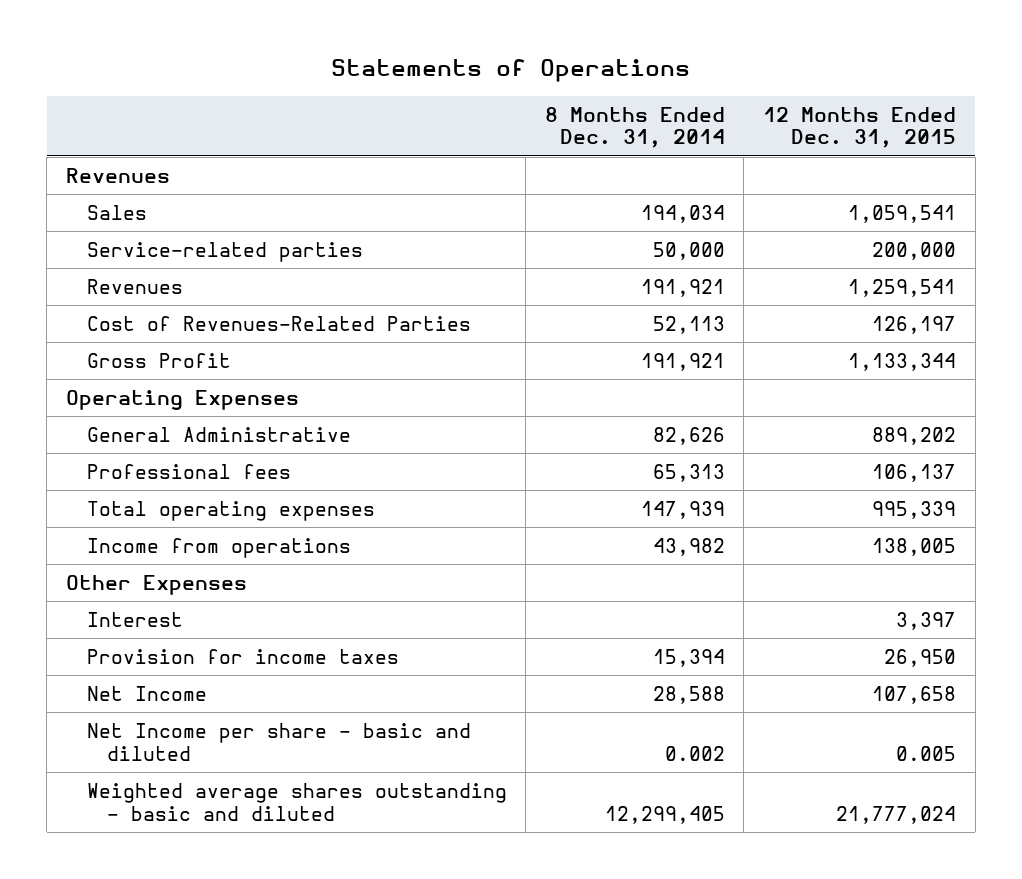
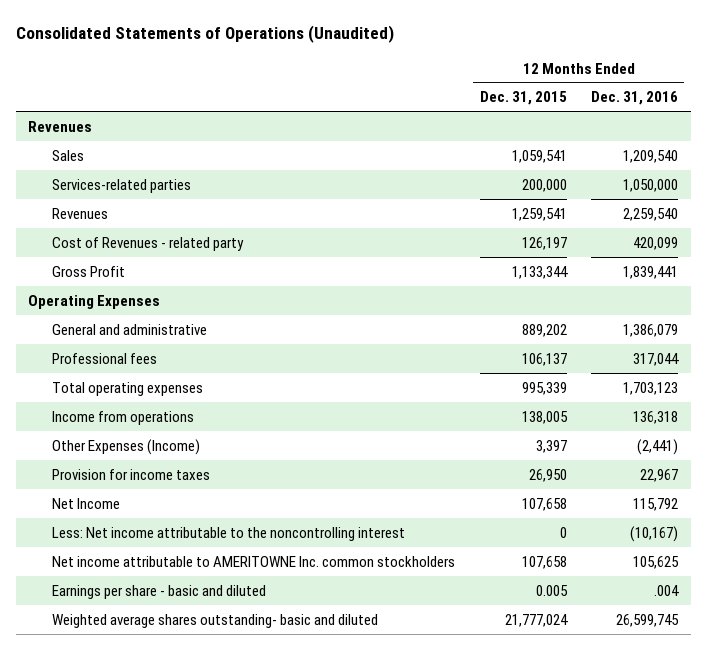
- Statements of Operations
+ Consolidated Statements of Operations (Unaudited)
- | 8 Months Ended Dec. 31, 2014 | 12 Months Ended Dec. 31, 2015
+ | 12 Months Ended Dec. 31, 2015 | 12 Months Ended Dec. 31, 2016
- Service-related parties | 50,000 | 200,000
+ Services-related parties | 200,000 | 1,050,000
- Cost of Revenues-Related Parties | 52,113 | 126,197
+ Cost of Revenues - related party | 126,197 | 420,099
- General Administrative | 82,626 | 889,202
+ General and administrative | 889,202 | 1,386,079
- Other Expenses
- Interest | | 3,397
+ Other Expenses (Income) | 3,397 | (2,441)
- Net Income per share - basic and diluted | 0.002 | 0.005
- Weighted average shares outstanding - basic and diluted | 12,299,405 | 21,777,024
+ Less: Net income attributable to the noncontrolling interest | 0 | (10,167)
+ Net income attributable to AMERITOWNE Inc. common stockholders | 107,658 | 105,625
+ Earnings per share - basic and diluted | 0.005 | .004
+ Weighted average shares outstanding- basic and diluted | 21,777,024 | 26,599,745

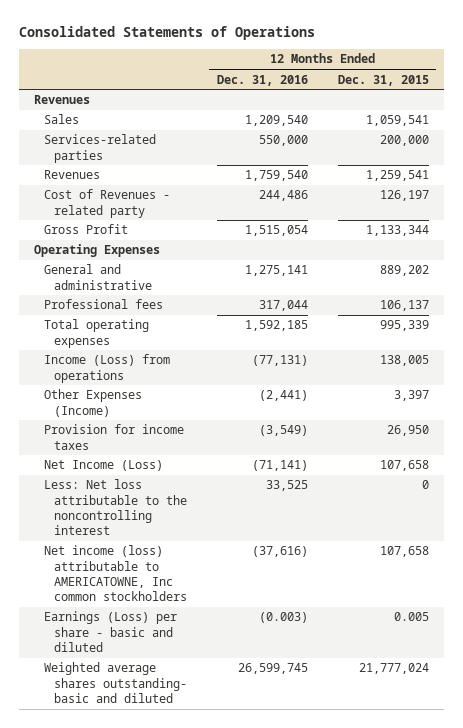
- Consolidated Statements of Operations (Unaudited)
+ Consolidated Statements of Operations
- | 12 Months Ended Dec. 31, 2015 | 12 Months Ended Dec. 31, 2016
+ | 12 Months Ended Dec. 31, 2016 | 12 Months Ended Dec. 31, 2015
- Services-related parties | 200,000 | 1,050,000
- Revenues | 1,259,541 | 2,259,540
- Cost of Revenues - related party | 126,197 | 420,099
- Gross Profit | 1,133,344 | 1,839,441
+ Services-related parties | 550,000 | 200,000
+ Revenues | 1,759,540 | 1,259,541
+ Cost of Revenues - related party | 244,486 | 126,197
+ Gross Profit | 1,515,054 | 1,133,344
- General and administrative | 889,202 | 1,386,079
+ General and administrative | 1,275,141 | 889,202
- Total operating expenses | 995,339 | 1,703,123
- Income from operations | 138,005 | 136,318
+ Total operating expenses | 1,592,185 | 995,339
+ Income (Loss) from operations | (77,131) | 138,005
- Provision for income taxes | 26,950 | 22,967
- Net Income | 107,658 | 115,792
- Less: Net income attributable to the noncontrolling interest | 0 | (10,167)
- Net income attributable to AMERITOWNE Inc. common stockholders | 107,658 | 105,625
- Earnings per share - basic and diluted | 0.005 | .004
+ Provision for income taxes | (3,549) | 26,950
+ Net Income (Loss) | (71,141) | 107,658
+ Less: Net loss attributable to the noncontrolling interest | 33,525 | 0
+ Net income (loss) attributable to AMERICATOWNE, Inc common stockholders | (37,616) | 107,658
+ Earnings (Loss) per share - basic and diluted | (0.003) | 0.005

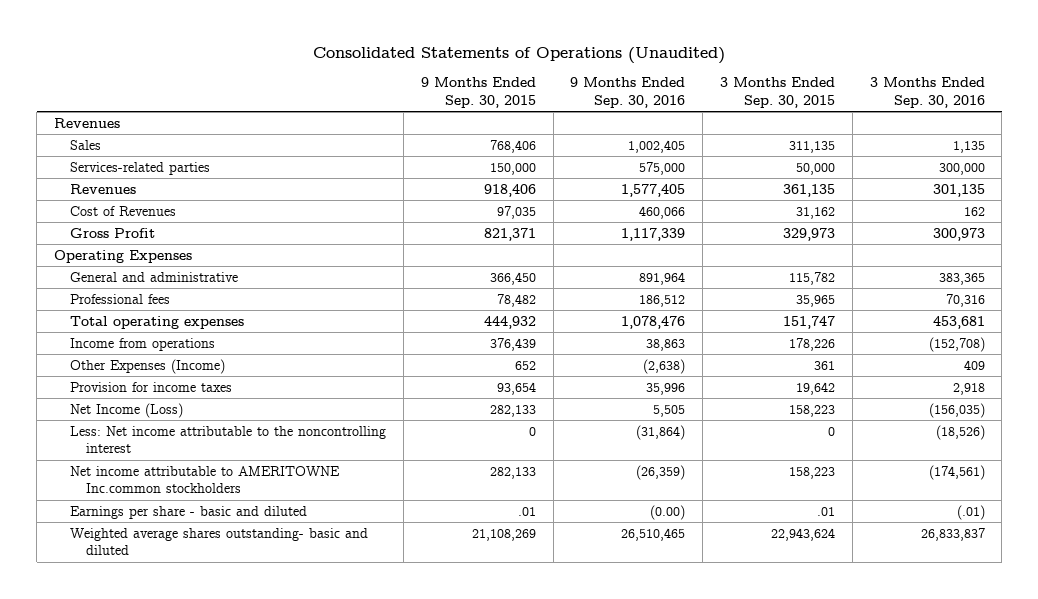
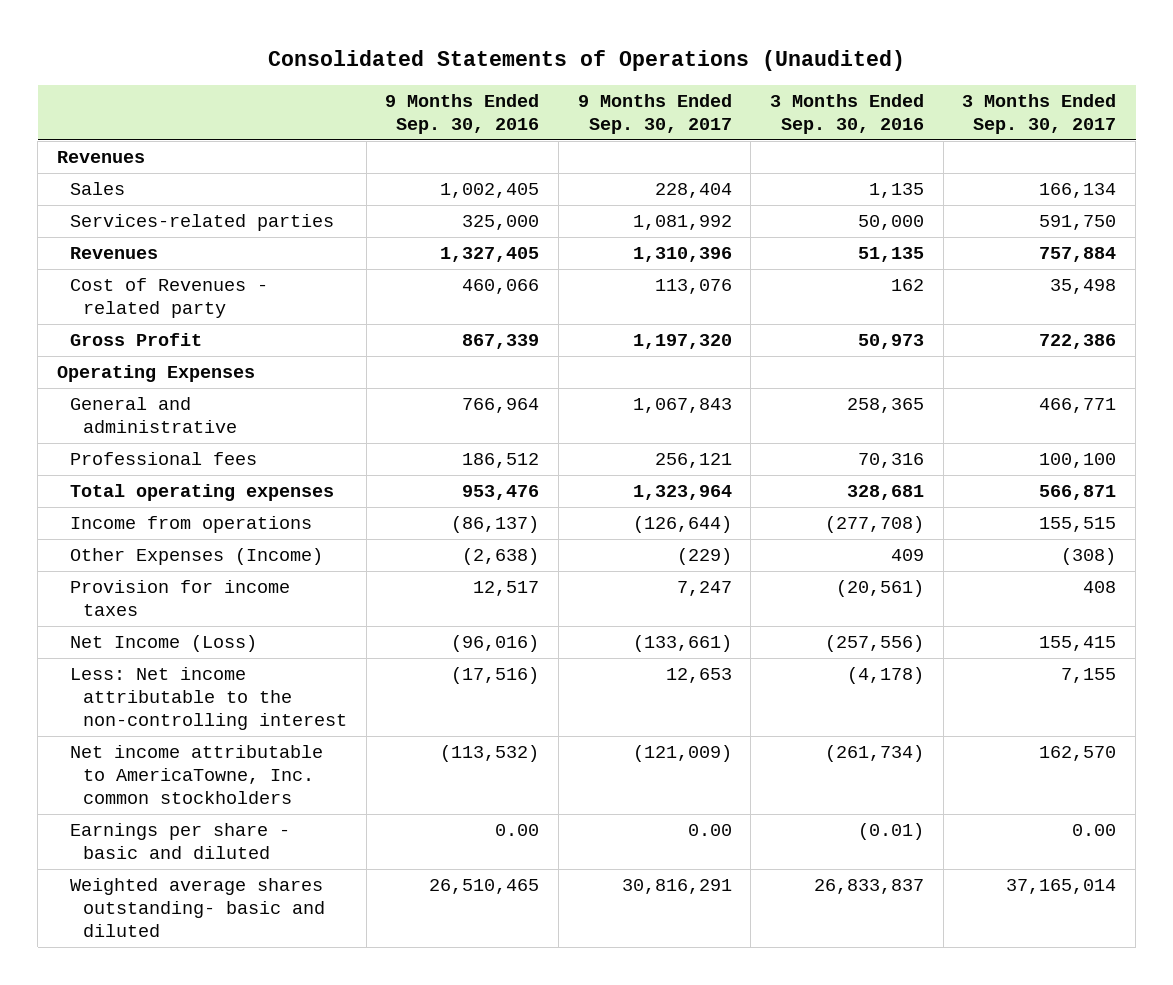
- | 9 Months Ended Sep. 30, 2015 | 9 Months Ended Sep. 30, 2016 | 3 Months Ended Sep. 30, 2015 | 3 Months Ended Sep. 30, 2016
+ | 9 Months Ended Sep. 30, 2016 | 9 Months Ended Sep. 30, 2017 | 3 Months Ended Sep. 30, 2016 | 3 Months Ended Sep. 30, 2017
- Services-related parties | 150,000 | 575,000 | 50,000 | 300,000
- Revenues | 918,406 | 1,577,405 | 361,135 | 301,135
- Cost of Revenues | 97,035 | 460,066 | 31,162 | 162
- Gross Profit | 821,371 | 1,117,339 | 329,973 | 300,973
+ Services-related parties | 325,000 | 1,081,992 | 50,000 | 591,750
+ Revenues | 1,327,405 | 1,310,396 | 51,135 | 757,884
+ Cost of Revenues - related party | 460,066 | 113,076 | 162 | 35,498
+ Gross Profit | 867,339 | 1,197,320 | 50,973 | 722,386
- General and administrative | 366,450 | 891,964 | 115,782 | 383,365
+ General and administrative | 766,964 | 1,067,843 | 258,365 | 466,771
- Total operating expenses | 444,932 | 1,078,476 | 151,747 | 453,681
- Income from operations | 376,439 | 38,863 | 178,226 | (152,708)
+ Total operating expenses | 953,476 | 1,323,964 | 328,681 | 566,871
+ Income from operations | (86,137) | (126,644) | (277,708) | 155,515
- Provision for income taxes | 93,654 | 35,996 | 19,642 | 2,918
- Net Income (Loss) | 282,133 | 5,505 | 158,223 | (156,035)
- Less: Net income attributable to the noncontrolling interest | 0 | (31,864) | 0 | (18,526)
- Net income attributable to AMERITOWNE Inc.common stockholders | 282,133 | (26,359) | 158,223 | (174,561)
- Earnings per share - basic and diluted | .01 | (0.00) | .01 | (.01)
+ Provision for income taxes | 12,517 | 7,247 | (20,561) | 408
+ Net Income (Loss) | (96,016) | (133,661) | (257,556) | 155,415
+ Less: Net income attributable to the non-controlling interest | (17,516) | 12,653 | (4,178) | 7,155
+ Net income attributable to AmericaTowne, Inc. common stockholders | (113,532) | (121,009) | (261,734) | 162,570
+ Earnings per share - basic and diluted | 0.00 | 0.00 | (0.01) | 0.00

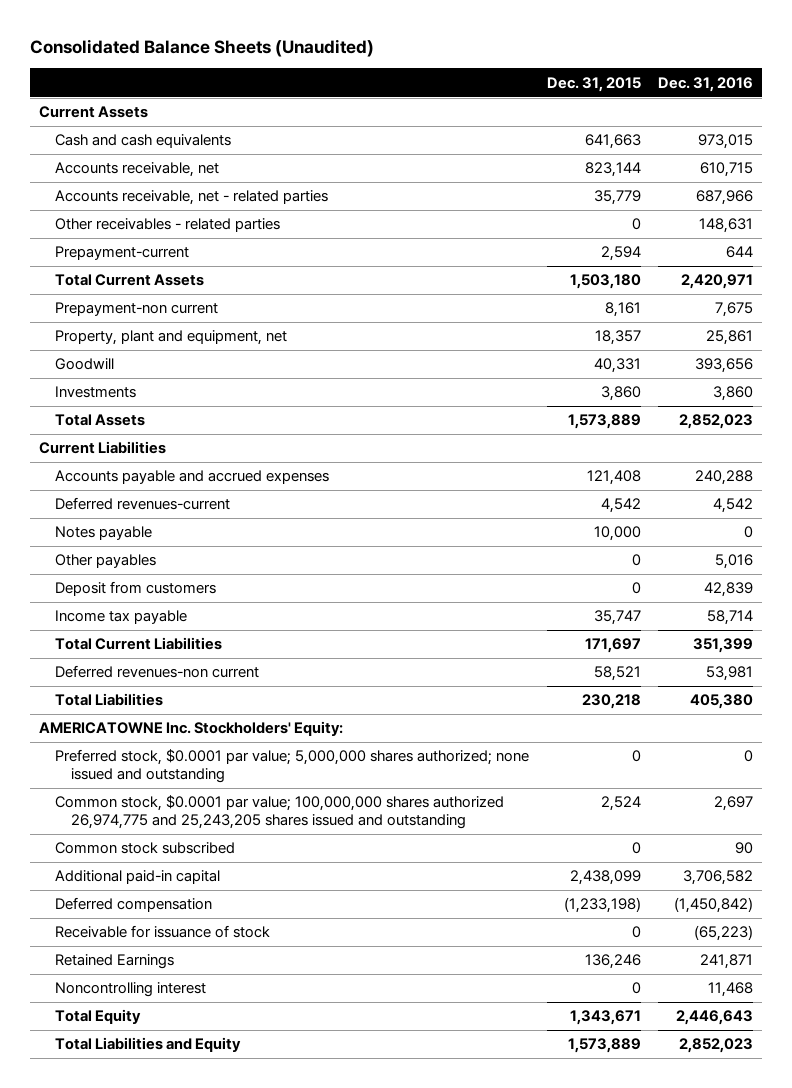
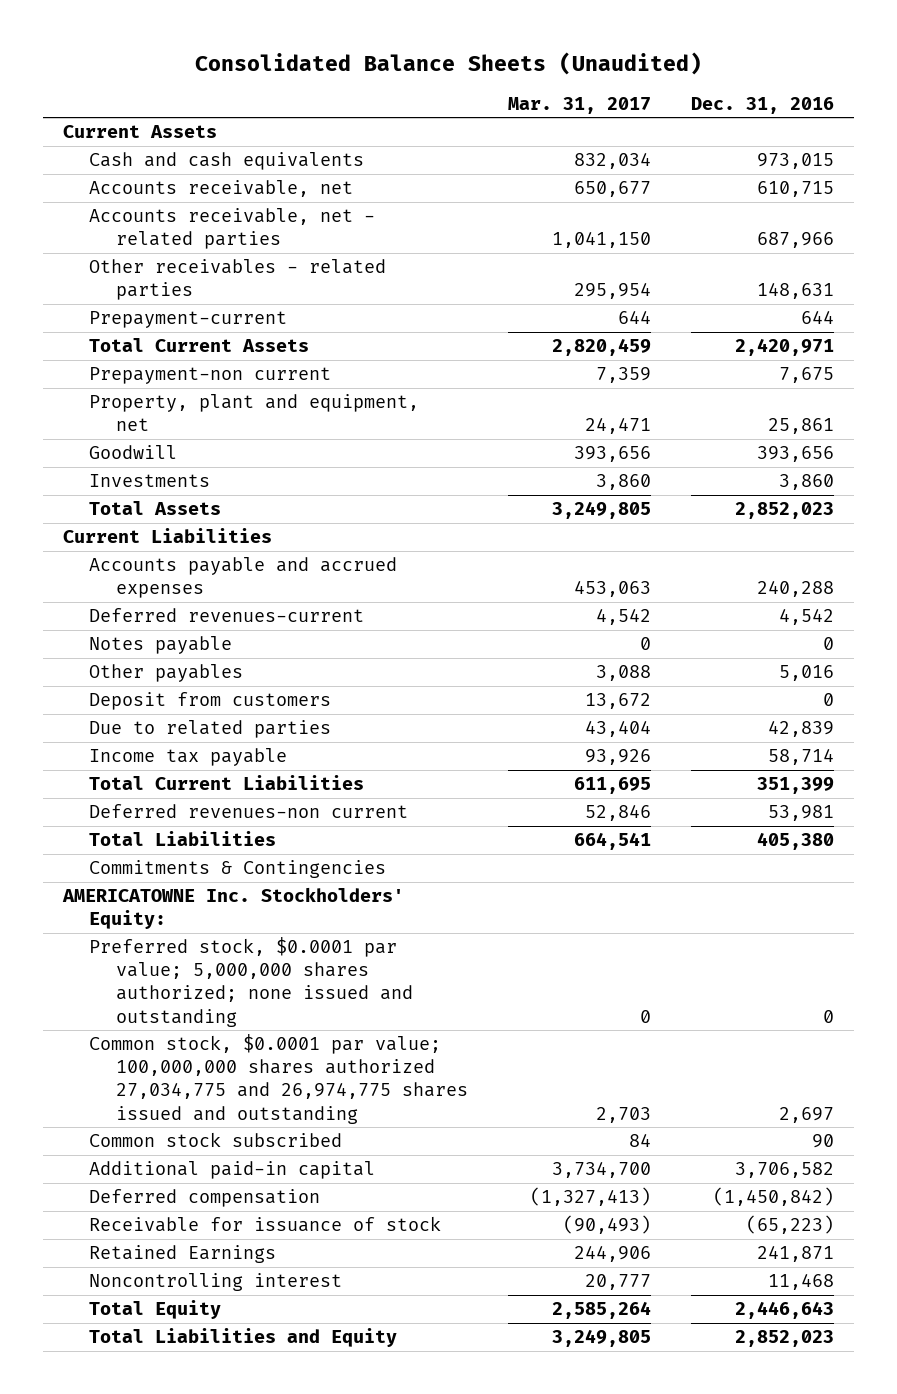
- | Dec. 31, 2015 | Dec. 31, 2016
+ | Mar. 31, 2017 | Dec. 31, 2016
- Deposit from customers | 0 | 42,839
+ Deposit from customers | 13,672 | 0
+ Due to related parties | 43,404 | 42,839
+ Commitments & Contingencies
- Common stock, $0.0001 par value; 100,000,000 shares authorized 26,974,775 and 25,243,205 shares issued and outstanding | 2,524 | 2,697
+ Common stock, $0.0001 par value; 100,000,000 shares authorized 27,034,775 and 26,974,775 shares issued and outstanding | 2,703 | 2,697

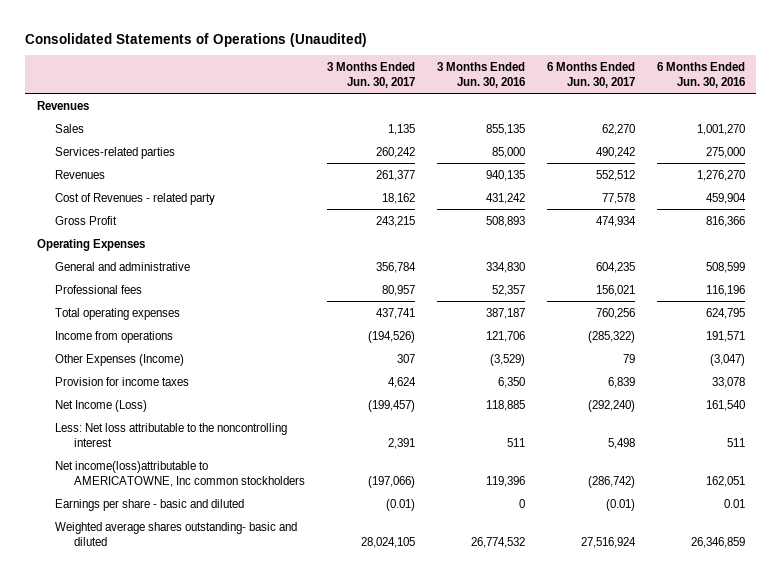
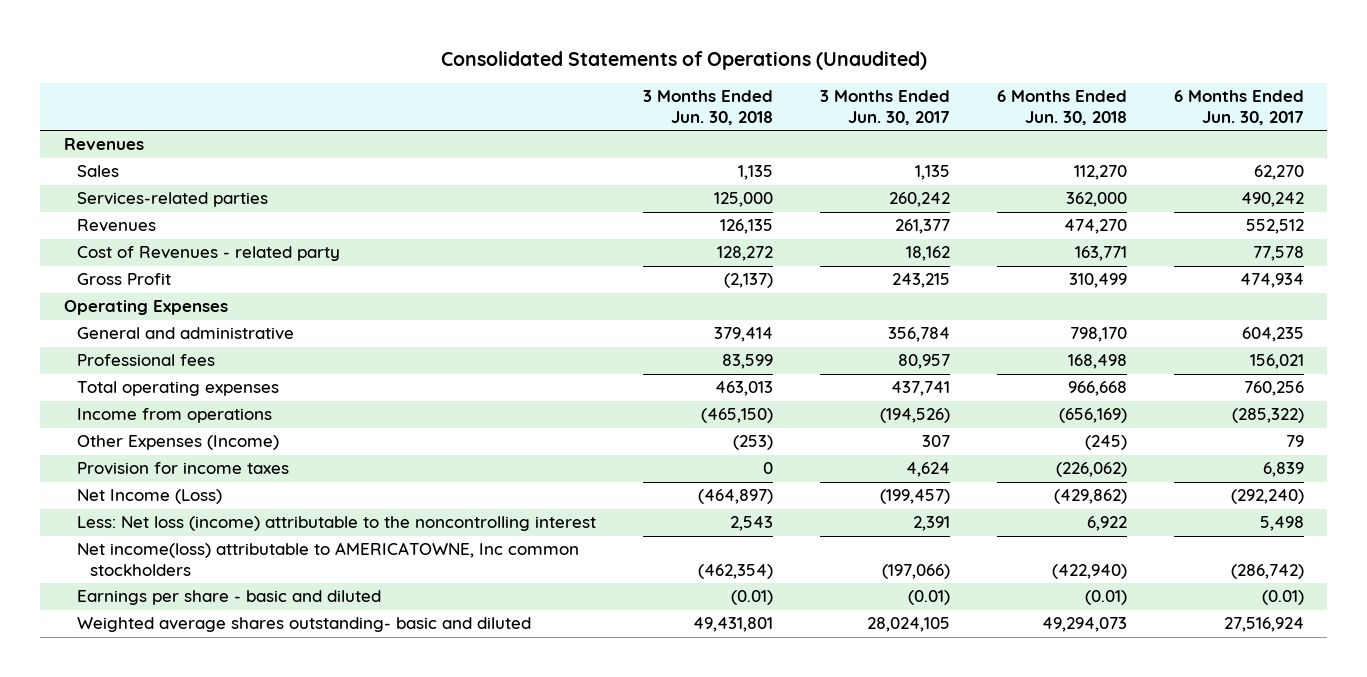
- | 3 Months Ended Jun. 30, 2017 | 3 Months Ended Jun. 30, 2016 | 6 Months Ended Jun. 30, 2017 | 6 Months Ended Jun. 30, 2016
+ | 3 Months Ended Jun. 30, 2018 | 3 Months Ended Jun. 30, 2017 | 6 Months Ended Jun. 30, 2018 | 6 Months Ended Jun. 30, 2017
- Less: Net loss attributable to the noncontrolling interest | 2,391 | 511 | 5,498 | 511
- Net income(loss)attributable to AMERICATOWNE, Inc common stockholders | (197,066) | 119,396 | (286,742) | 162,051
+ Less: Net loss (income) attributable to the noncontrolling interest | 2,543 | 2,391 | 6,922 | 5,498
+ Net income(loss) attributable to AMERICATOWNE, Inc common stockholders | (462,354) | (197,066) | (422,940) | (286,742)

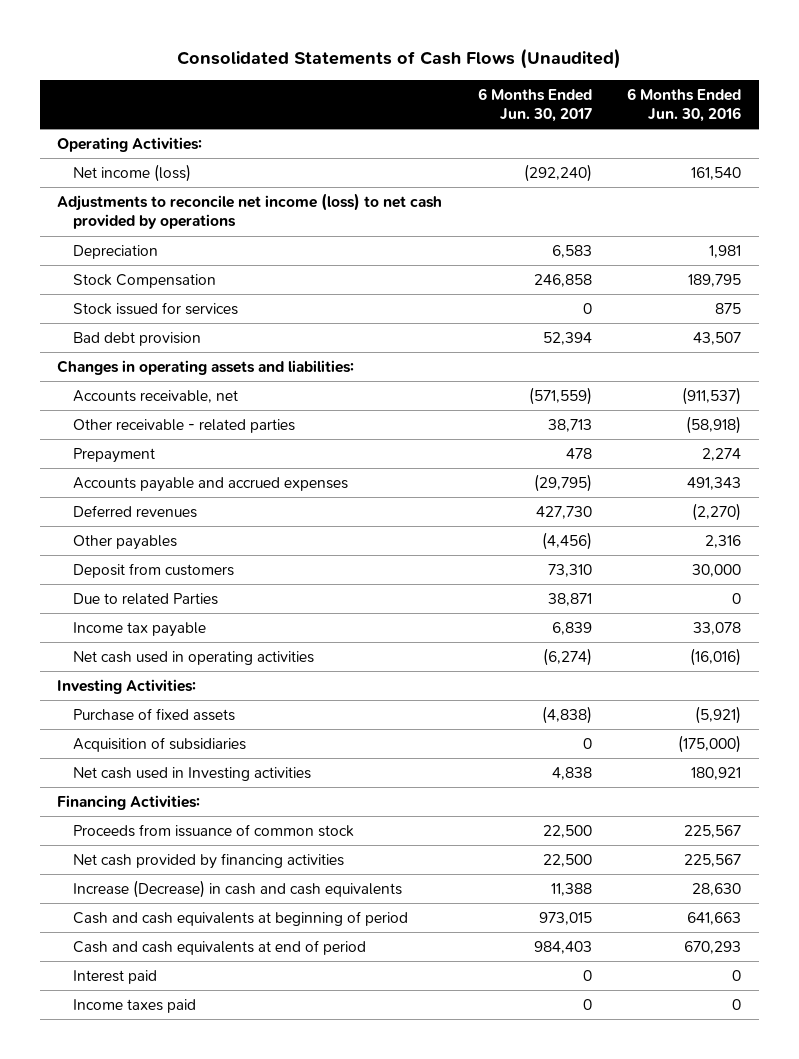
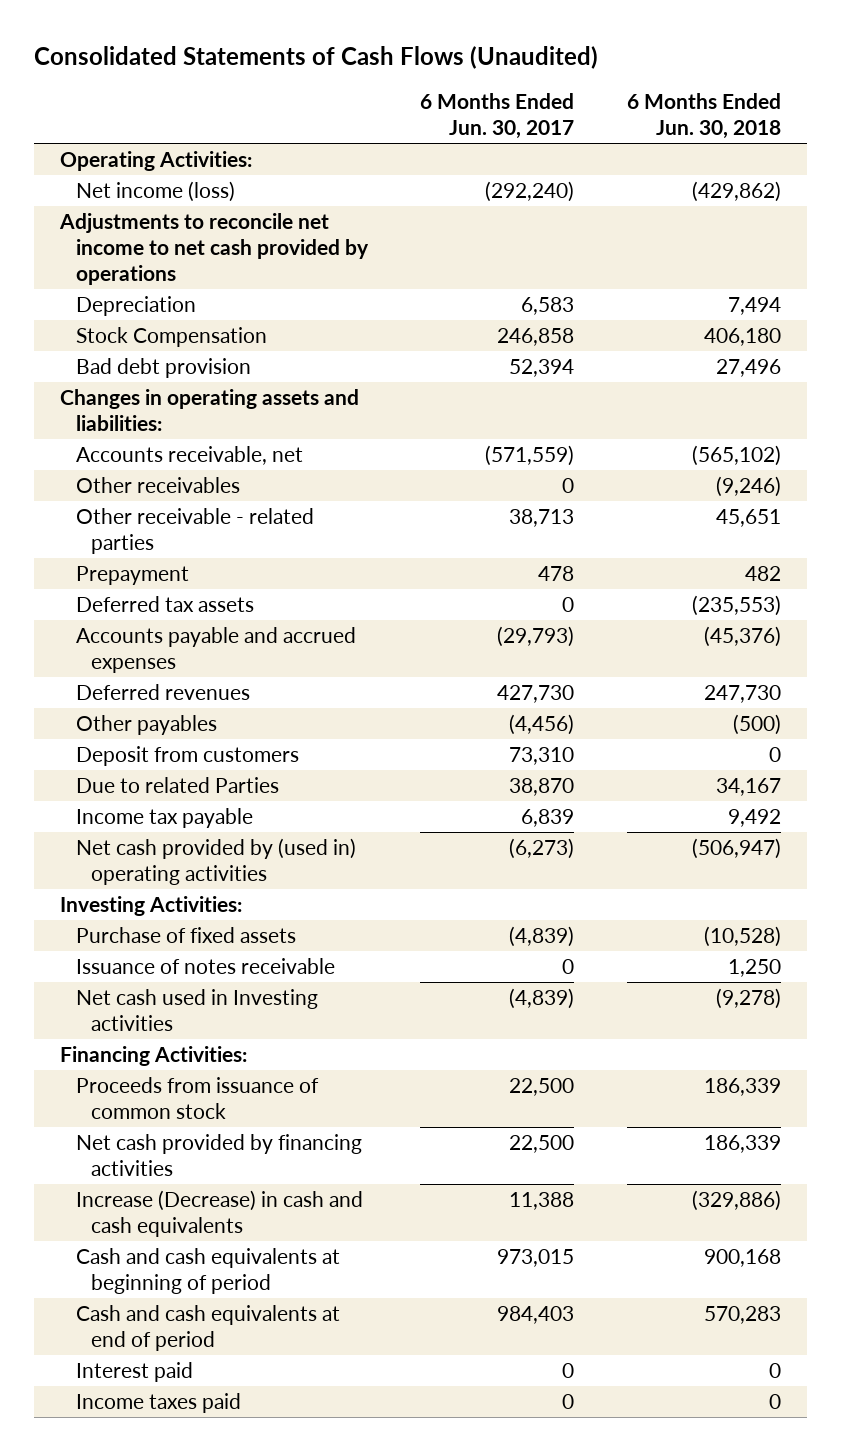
- | 6 Months Ended Jun. 30, 2017 | 6 Months Ended Jun. 30, 2016
+ | 6 Months Ended Jun. 30, 2017 | 6 Months Ended Jun. 30, 2018
- Adjustments to reconcile net income (loss) to net cash provided by operations
+ Adjustments to reconcile net income to net cash provided by operations
- Stock issued for services | 0 | 875
+ Other receivables | 0 | (9,246)
- Accounts payable and accrued expenses | (29,795) | 491,343
+ Deferred tax assets | 0 | (235,553)
+ Accounts payable and accrued expenses | (29,793) | (45,376)
- Due to related Parties | 38,871 | 0
+ Due to related Parties | 38,870 | 34,167
- Net cash used in operating activities | (6,274) | (16,016)
+ Net cash provided by (used in) operating activities | (6,273) | (506,947)
- Purchase of fixed assets | (4,838) | (5,921)
- Acquisition of subsidiaries | 0 | (175,000)
- Net cash used in Investing activities | 4,838 | 180,921
+ Purchase of fixed assets | (4,839) | (10,528)
+ Issuance of notes receivable | 0 | 1,250
+ Net cash used in Investing activities | (4,839) | (9,278)

